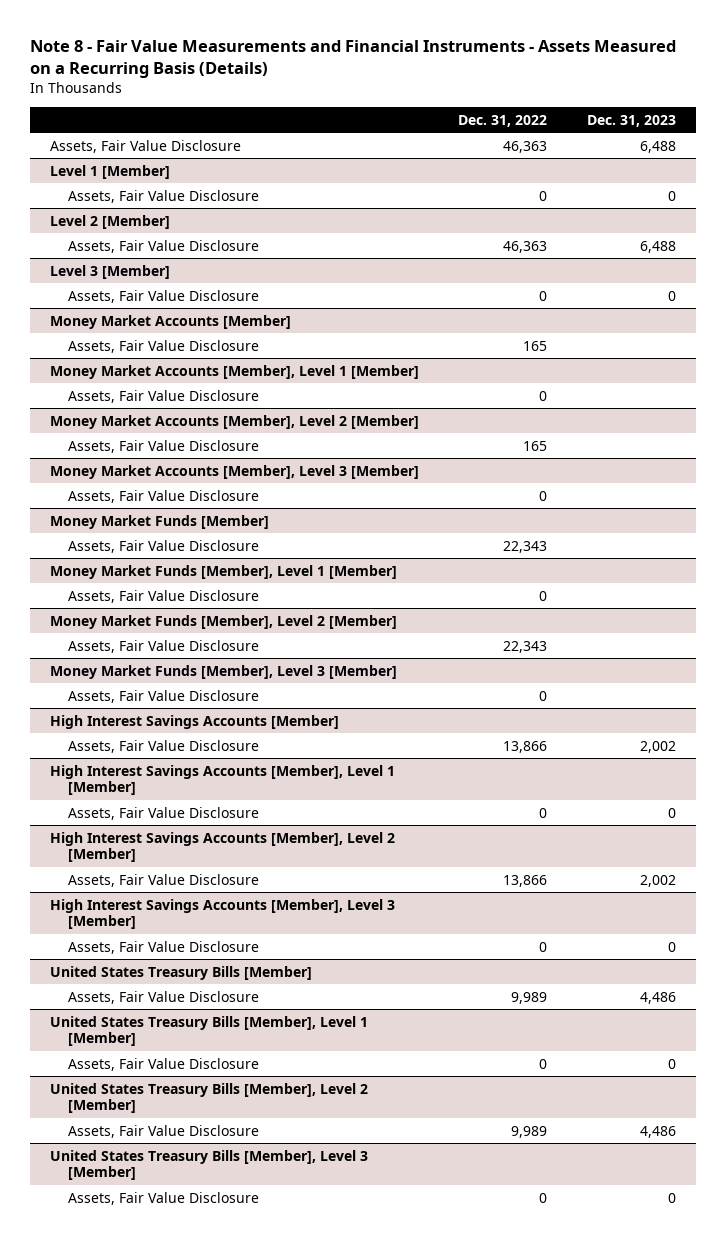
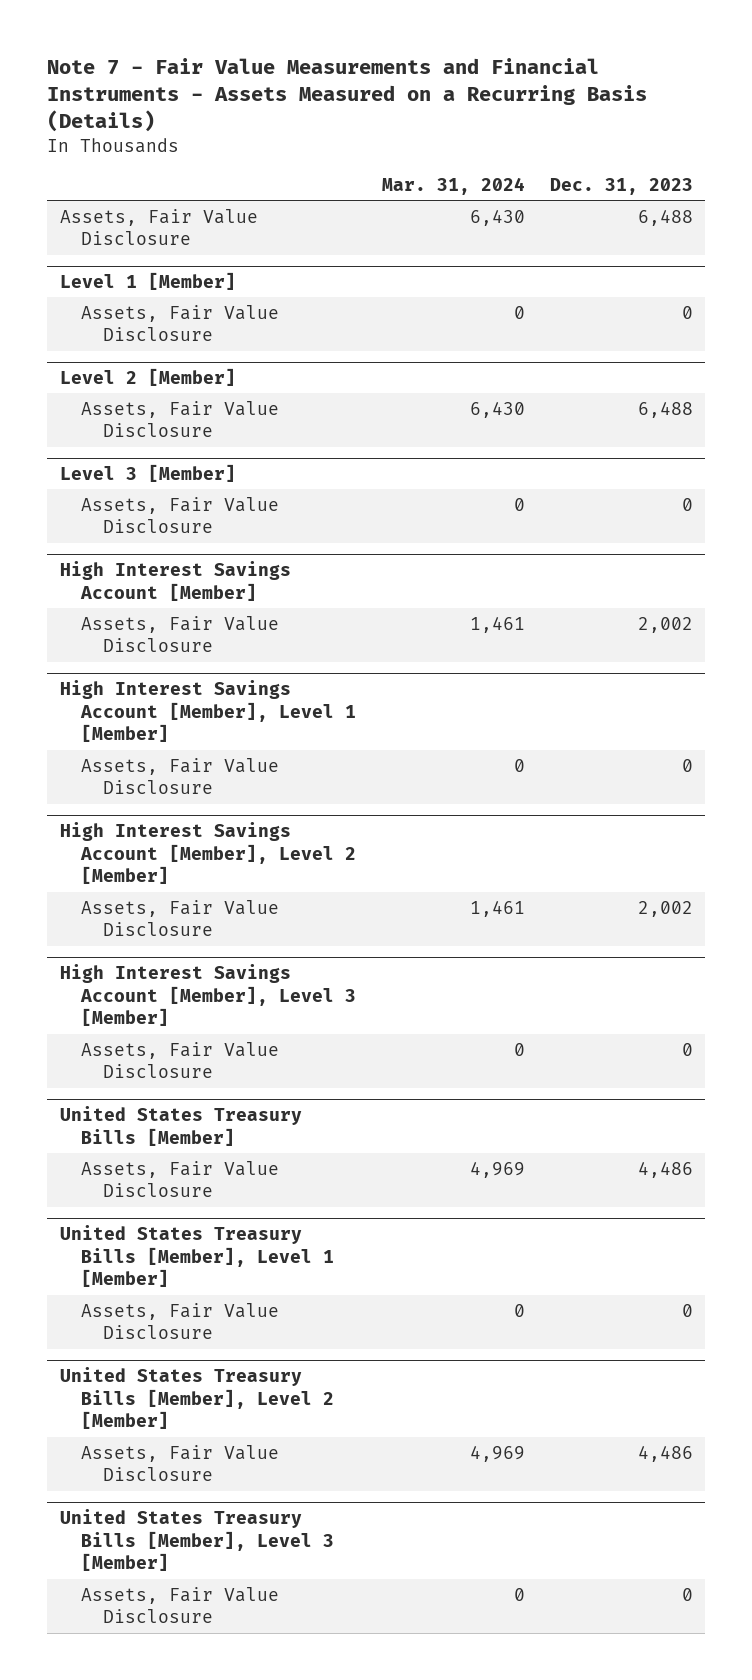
- Note 8 - Fair Value Measurements and Financial Instruments - Assets Measured on a Recurring Basis (Details)
+ Note 7 - Fair Value Measurements and Financial Instruments - Assets Measured on a Recurring Basis (Details)
- | Dec. 31, 2022 | Dec. 31, 2023
+ | Mar. 31, 2024 | Dec. 31, 2023
- Money Market Accounts [Member]
- Assets, Fair Value Disclosure | 165 |
- Money Market Accounts [Member], Level 1 [Member]
- Assets, Fair Value Disclosure | 0 |
- Money Market Accounts [Member], Level 2 [Member]
- Assets, Fair Value Disclosure | 165 |
- Money Market Accounts [Member], Level 3 [Member]
- Assets, Fair Value Disclosure | 0 |
- Money Market Funds [Member]
- Assets, Fair Value Disclosure | 22,343 |
- Money Market Funds [Member], Level 1 [Member]
- Assets, Fair Value Disclosure | 0 |
- Money Market Funds [Member], Level 2 [Member]
- Assets, Fair Value Disclosure | 22,343 |
- Money Market Funds [Member], Level 3 [Member]
- Assets, Fair Value Disclosure | 0 |
- High Interest Savings Accounts [Member]
+ High Interest Savings Account [Member]
- High Interest Savings Accounts [Member], Level 1 [Member]
+ High Interest Savings Account [Member], Level 1 [Member]
- High Interest Savings Accounts [Member], Level 2 [Member]
+ High Interest Savings Account [Member], Level 2 [Member]
- High Interest Savings Accounts [Member], Level 3 [Member]
+ High Interest Savings Account [Member], Level 3 [Member]

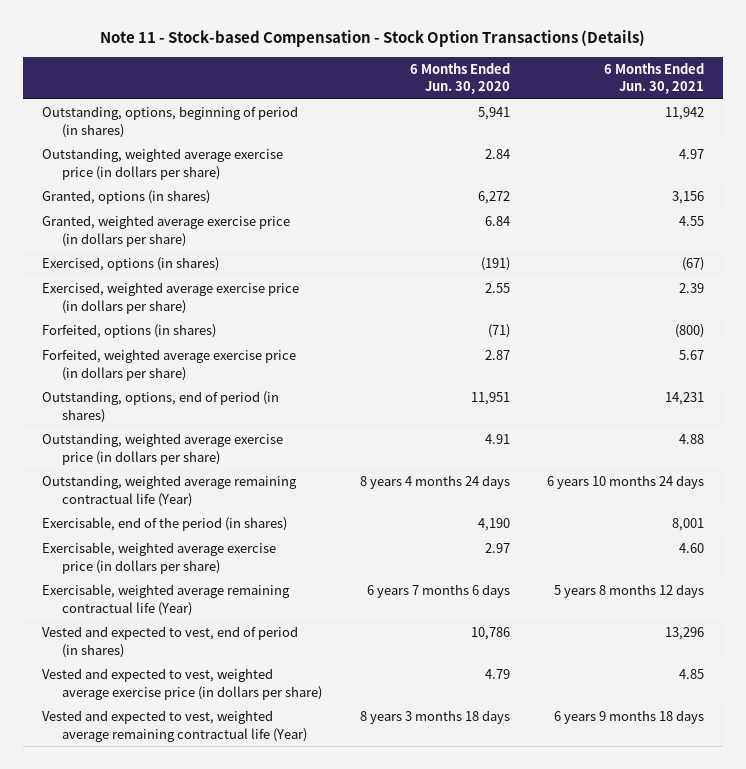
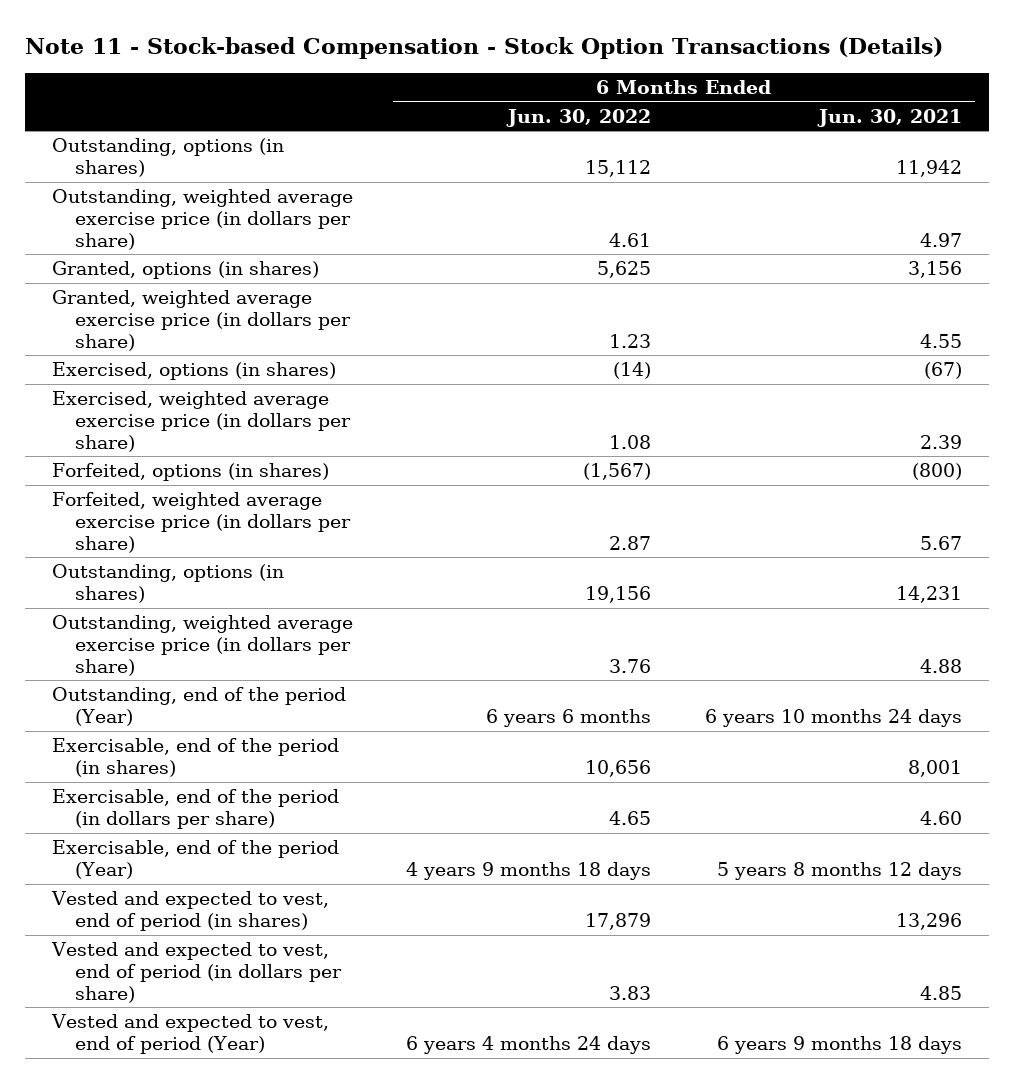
- | 6 Months Ended Jun. 30, 2020 | 6 Months Ended Jun. 30, 2021
+ | 6 Months Ended Jun. 30, 2022 | 6 Months Ended Jun. 30, 2021
- Outstanding, options, beginning of period (in shares) | 5,941 | 11,942
+ Outstanding, options (in shares) | 15,112 | 11,942
- Outstanding, options, end of period (in shares) | 11,951 | 14,231
+ Outstanding, options (in shares) | 19,156 | 14,231
- Outstanding, weighted average remaining contractual life (Year) | 8 years 4 months 24 days | 6 years 10 months 24 days
+ Outstanding, end of the period (Year) | 6 years 6 months | 6 years 10 months 24 days
- Exercisable, weighted average exercise price (in dollars per share) | 2.97 | 4.60
- Exercisable, weighted average remaining contractual life (Year) | 6 years 7 months 6 days | 5 years 8 months 12 days
+ Exercisable, end of the period (in dollars per share) | 4.65 | 4.60
+ Exercisable, end of the period (Year) | 4 years 9 months 18 days | 5 years 8 months 12 days
- Vested and expected to vest, weighted average exercise price (in dollars per share) | 4.79 | 4.85
- Vested and expected to vest, weighted average remaining contractual life (Year) | 8 years 3 months 18 days | 6 years 9 months 18 days
+ Vested and expected to vest, end of period (in dollars per share) | 3.83 | 4.85
+ Vested and expected to vest, end of period (Year) | 6 years 4 months 24 days | 6 years 9 months 18 days

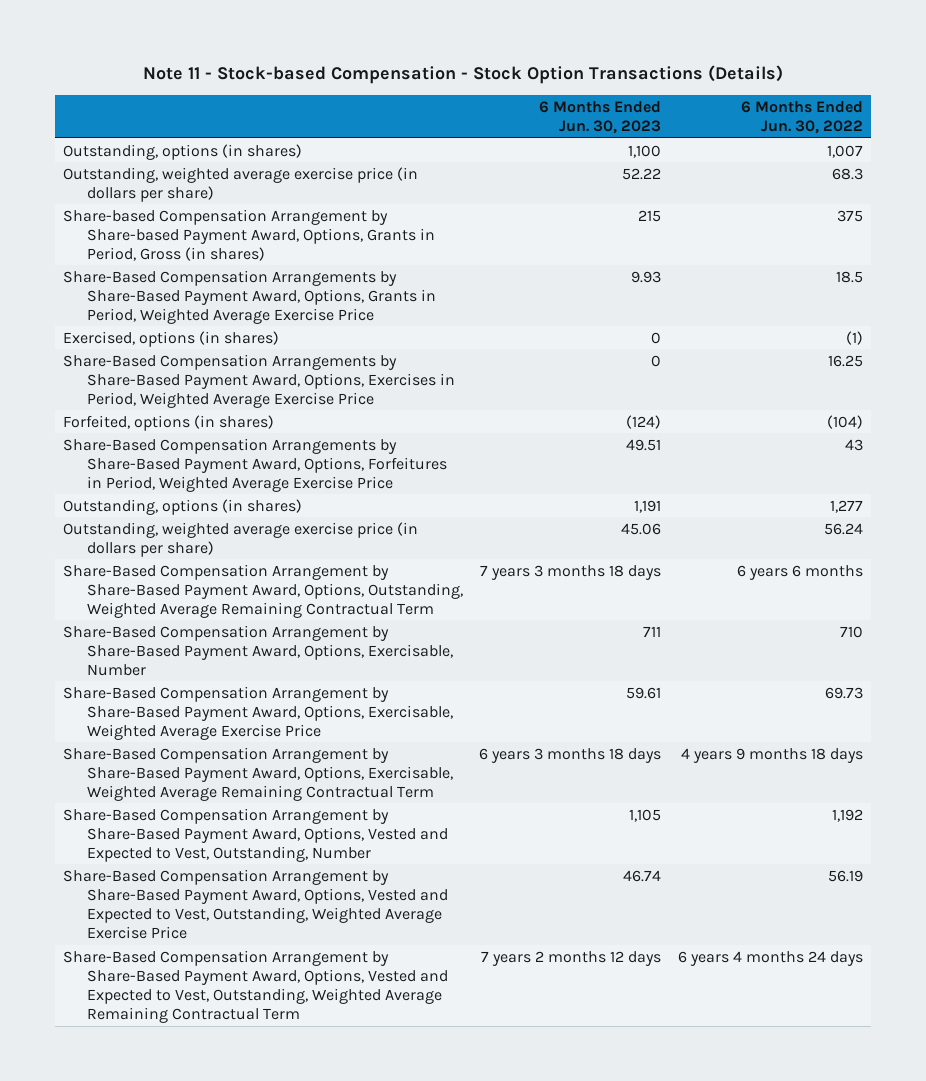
- | 6 Months Ended Jun. 30, 2022 | 6 Months Ended Jun. 30, 2021
+ | 6 Months Ended Jun. 30, 2023 | 6 Months Ended Jun. 30, 2022
- Outstanding, options (in shares) | 15,112 | 11,942
- Outstanding, weighted average exercise price (in dollars per share) | 4.61 | 4.97
- Granted, options (in shares) | 5,625 | 3,156
- Granted, weighted average exercise price (in dollars per share) | 1.23 | 4.55
- Exercised, options (in shares) | (14) | (67)
- Exercised, weighted average exercise price (in dollars per share) | 1.08 | 2.39
- Forfeited, options (in shares) | (1,567) | (800)
- Forfeited, weighted average exercise price (in dollars per share) | 2.87 | 5.67
- Outstanding, options (in shares) | 19,156 | 14,231
- Outstanding, weighted average exercise price (in dollars per share) | 3.76 | 4.88
- Outstanding, end of the period (Year) | 6 years 6 months | 6 years 10 months 24 days
- Exercisable, end of the period (in shares) | 10,656 | 8,001
- Exercisable, end of the period (in dollars per share) | 4.65 | 4.60
- Exercisable, end of the period (Year) | 4 years 9 months 18 days | 5 years 8 months 12 days
- Vested and expected to vest, end of period (in shares) | 17,879 | 13,296
- Vested and expected to vest, end of period (in dollars per share) | 3.83 | 4.85
- Vested and expected to vest, end of period (Year) | 6 years 4 months 24 days | 6 years 9 months 18 days
+ Outstanding, options (in shares) | 1,100 | 1,007
+ Outstanding, weighted average exercise price (in dollars per share) | 52.22 | 68.3
+ Share-based Compensation Arrangement by Share-based Payment Award, Options, Grants in Period, Gross (in shares) | 215 | 375
+ Share-Based Compensation Arrangements by Share-Based Payment Award, Options, Grants in Period, Weighted Average Exercise Price | 9.93 | 18.5
+ Exercised, options (in shares) | 0 | (1)
+ Share-Based Compensation Arrangements by Share-Based Payment Award, Options, Exercises in Period, Weighted Average Exercise Price | 0 | 16.25
+ Forfeited, options (in shares) | (124) | (104)
+ Share-Based Compensation Arrangements by Share-Based Payment Award, Options, Forfeitures in Period, Weighted Average Exercise Price | 49.51 | 43
+ Outstanding, options (in shares) | 1,191 | 1,277
+ Outstanding, weighted average exercise price (in dollars per share) | 45.06 | 56.24
+ Share-Based Compensation Arrangement by Share-Based Payment Award, Options, Outstanding, Weighted Average Remaining Contractual Term | 7 years 3 months 18 days | 6 years 6 months
+ Share-Based Compensation Arrangement by Share-Based Payment Award, Options, Exercisable, Number | 711 | 710
+ Share-Based Compensation Arrangement by Share-Based Payment Award, Options, Exercisable, Weighted Average Exercise Price | 59.61 | 69.73
+ Share-Based Compensation Arrangement by Share-Based Payment Award, Options, Exercisable, Weighted Average Remaining Contractual Term | 6 years 3 months 18 days | 4 years 9 months 18 days
+ Share-Based Compensation Arrangement by Share-Based Payment Award, Options, Vested and Expected to Vest, Outstanding, Number | 1,105 | 1,192
+ Share-Based Compensation Arrangement by Share-Based Payment Award, Options, Vested and Expected to Vest, Outstanding, Weighted Average Exercise Price | 46.74 | 56.19
+ Share-Based Compensation Arrangement by Share-Based Payment Award, Options, Vested and Expected to Vest, Outstanding, Weighted Average Remaining Contractual Term | 7 years 2 months 12 days | 6 years 4 months 24 days

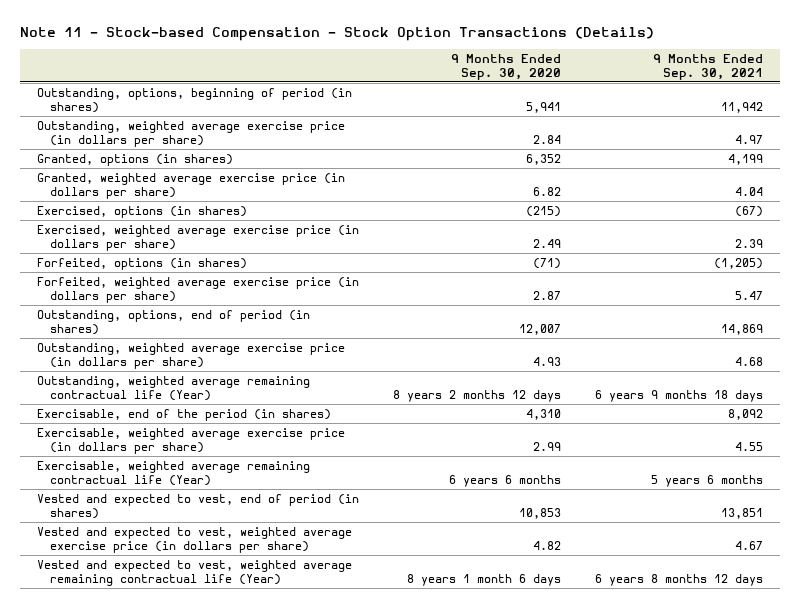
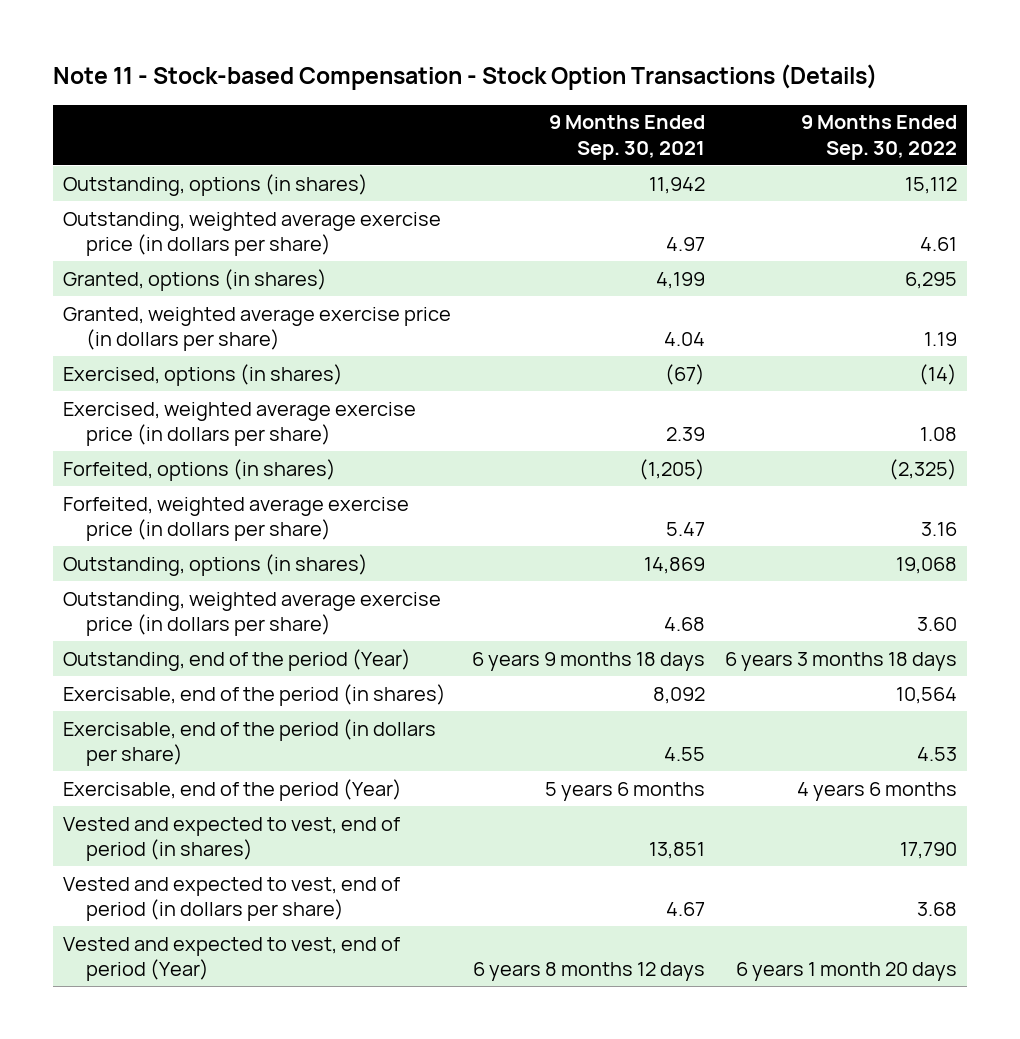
- | 9 Months Ended Sep. 30, 2020 | 9 Months Ended Sep. 30, 2021
+ | 9 Months Ended Sep. 30, 2021 | 9 Months Ended Sep. 30, 2022
- Outstanding, options, beginning of period (in shares) | 5,941 | 11,942
+ Outstanding, options (in shares) | 11,942 | 15,112
- Outstanding, options, end of period (in shares) | 12,007 | 14,869
+ Outstanding, options (in shares) | 14,869 | 19,068
- Outstanding, weighted average remaining contractual life (Year) | 8 years 2 months 12 days | 6 years 9 months 18 days
+ Outstanding, end of the period (Year) | 6 years 9 months 18 days | 6 years 3 months 18 days
- Exercisable, weighted average exercise price (in dollars per share) | 2.99 | 4.55
- Exercisable, weighted average remaining contractual life (Year) | 6 years 6 months | 5 years 6 months
+ Exercisable, end of the period (in dollars per share) | 4.55 | 4.53
+ Exercisable, end of the period (Year) | 5 years 6 months | 4 years 6 months
- Vested and expected to vest, weighted average exercise price (in dollars per share) | 4.82 | 4.67
- Vested and expected to vest, weighted average remaining contractual life (Year) | 8 years 1 month 6 days | 6 years 8 months 12 days
+ Vested and expected to vest, end of period (in dollars per share) | 4.67 | 3.68
+ Vested and expected to vest, end of period (Year) | 6 years 8 months 12 days | 6 years 1 month 20 days

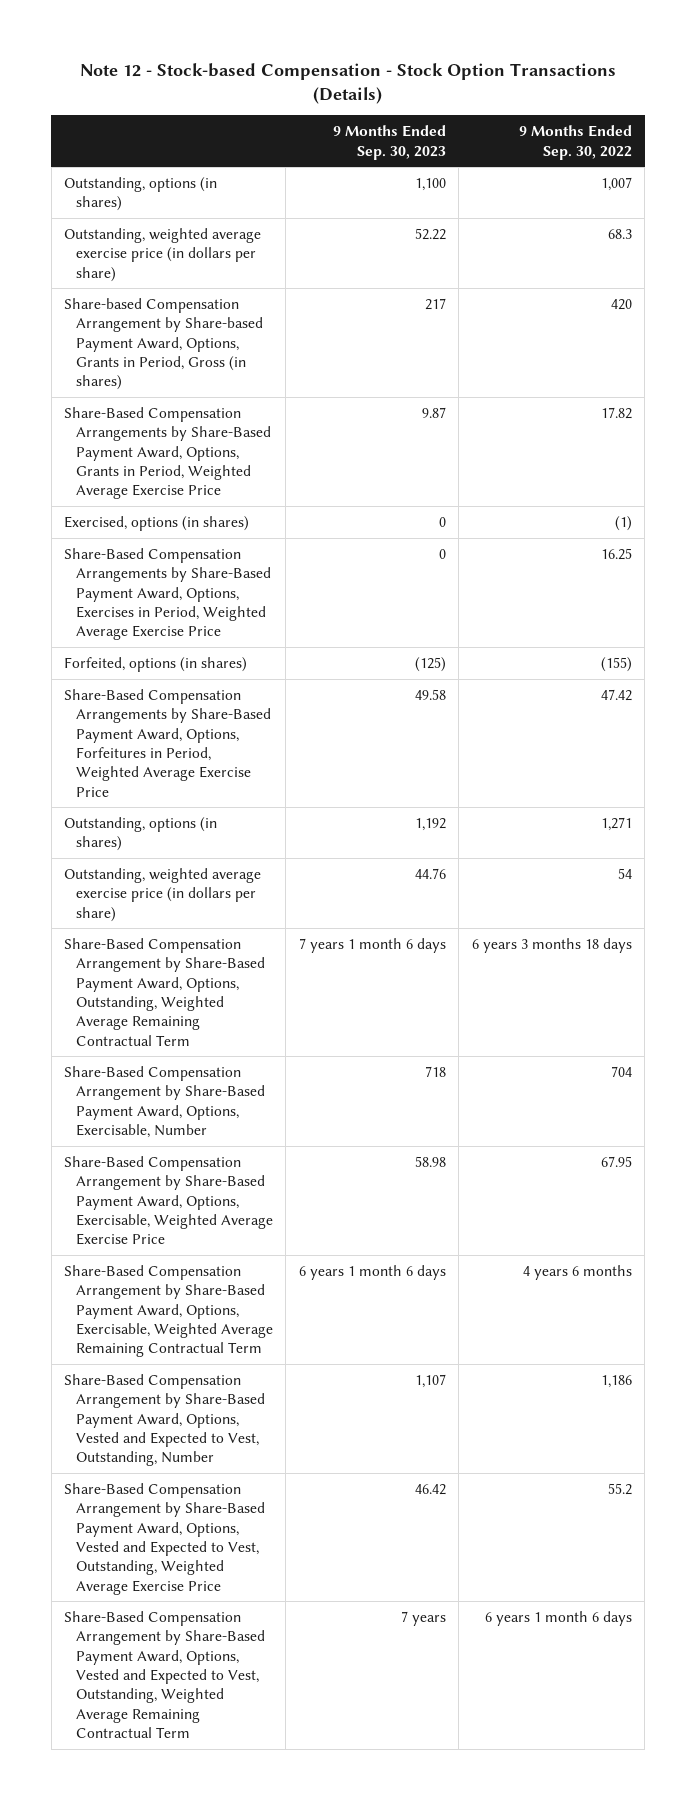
- Note 11 - Stock-based Compensation - Stock Option Transactions (Details)
+ Note 12 - Stock-based Compensation - Stock Option Transactions (Details)
- | 9 Months Ended Sep. 30, 2021 | 9 Months Ended Sep. 30, 2022
+ | 9 Months Ended Sep. 30, 2023 | 9 Months Ended Sep. 30, 2022
- Outstanding, options (in shares) | 11,942 | 15,112
- Outstanding, weighted average exercise price (in dollars per share) | 4.97 | 4.61
- Granted, options (in shares) | 4,199 | 6,295
- Granted, weighted average exercise price (in dollars per share) | 4.04 | 1.19
- Exercised, options (in shares) | (67) | (14)
- Exercised, weighted average exercise price (in dollars per share) | 2.39 | 1.08
- Forfeited, options (in shares) | (1,205) | (2,325)
- Forfeited, weighted average exercise price (in dollars per share) | 5.47 | 3.16
- Outstanding, options (in shares) | 14,869 | 19,068
- Outstanding, weighted average exercise price (in dollars per share) | 4.68 | 3.60
- Outstanding, end of the period (Year) | 6 years 9 months 18 days | 6 years 3 months 18 days
- Exercisable, end of the period (in shares) | 8,092 | 10,564
- Exercisable, end of the period (in dollars per share) | 4.55 | 4.53
- Exercisable, end of the period (Year) | 5 years 6 months | 4 years 6 months
- Vested and expected to vest, end of period (in shares) | 13,851 | 17,790
- Vested and expected to vest, end of period (in dollars per share) | 4.67 | 3.68
- Vested and expected to vest, end of period (Year) | 6 years 8 months 12 days | 6 years 1 month 20 days
+ Outstanding, options (in shares) | 1,100 | 1,007
+ Outstanding, weighted average exercise price (in dollars per share) | 52.22 | 68.3
+ Share-based Compensation Arrangement by Share-based Payment Award, Options, Grants in Period, Gross (in shares) | 217 | 420
+ Share-Based Compensation Arrangements by Share-Based Payment Award, Options, Grants in Period, Weighted Average Exercise Price | 9.87 | 17.82
+ Exercised, options (in shares) | 0 | (1)
+ Share-Based Compensation Arrangements by Share-Based Payment Award, Options, Exercises in Period, Weighted Average Exercise Price | 0 | 16.25
+ Forfeited, options (in shares) | (125) | (155)
+ Share-Based Compensation Arrangements by Share-Based Payment Award, Options, Forfeitures in Period, Weighted Average Exercise Price | 49.58 | 47.42
+ Outstanding, options (in shares) | 1,192 | 1,271
+ Outstanding, weighted average exercise price (in dollars per share) | 44.76 | 54
+ Share-Based Compensation Arrangement by Share-Based Payment Award, Options, Outstanding, Weighted Average Remaining Contractual Term | 7 years 1 month 6 days | 6 years 3 months 18 days
+ Share-Based Compensation Arrangement by Share-Based Payment Award, Options, Exercisable, Number | 718 | 704
+ Share-Based Compensation Arrangement by Share-Based Payment Award, Options, Exercisable, Weighted Average Exercise Price | 58.98 | 67.95
+ Share-Based Compensation Arrangement by Share-Based Payment Award, Options, Exercisable, Weighted Average Remaining Contractual Term | 6 years 1 month 6 days | 4 years 6 months
+ Share-Based Compensation Arrangement by Share-Based Payment Award, Options, Vested and Expected to Vest, Outstanding, Number | 1,107 | 1,186
+ Share-Based Compensation Arrangement by Share-Based Payment Award, Options, Vested and Expected to Vest, Outstanding, Weighted Average Exercise Price | 46.42 | 55.2
+ Share-Based Compensation Arrangement by Share-Based Payment Award, Options, Vested and Expected to Vest, Outstanding, Weighted Average Remaining Contractual Term | 7 years | 6 years 1 month 6 days

